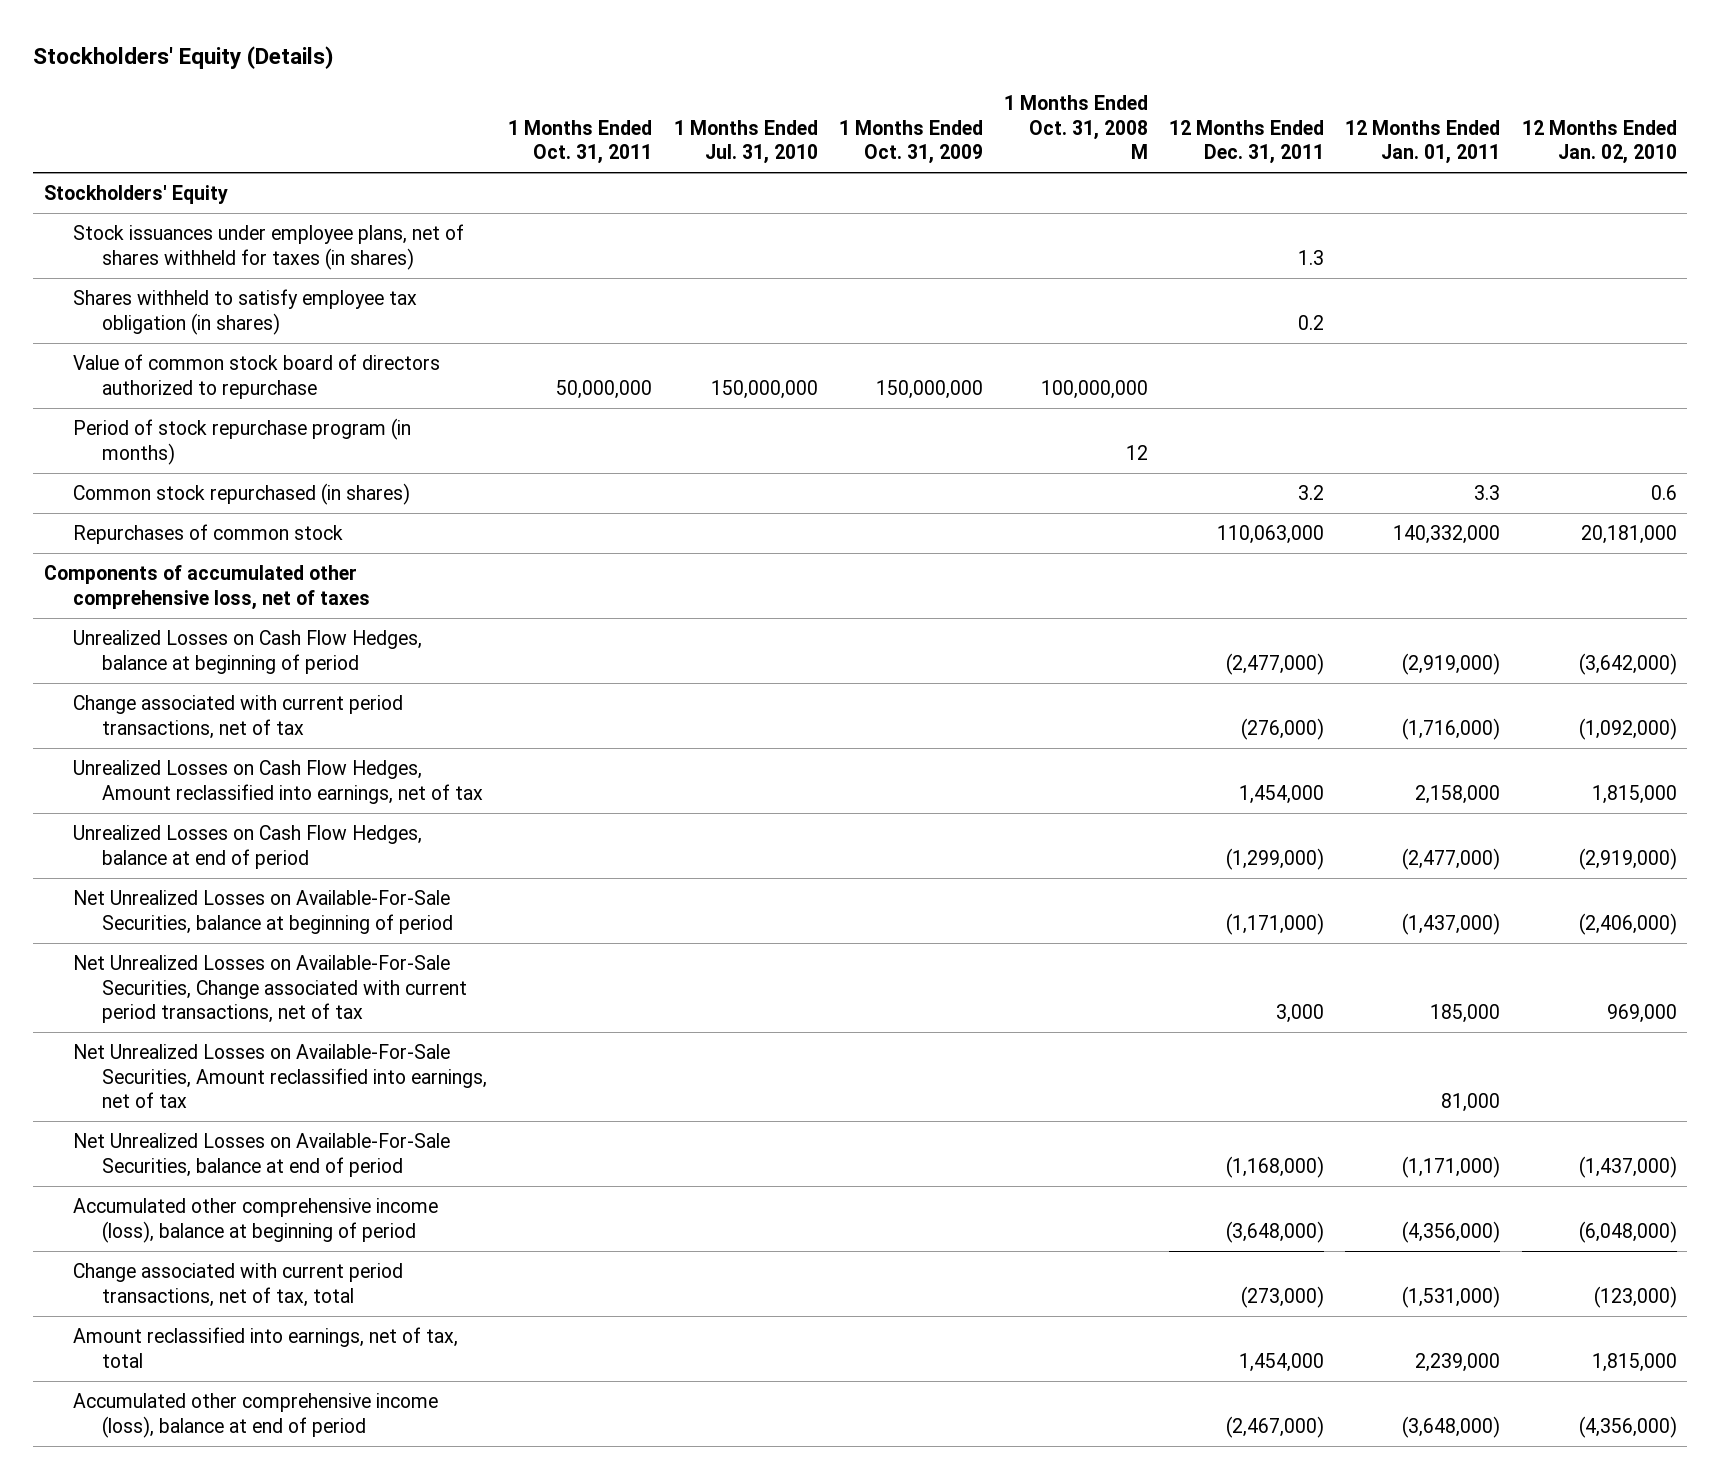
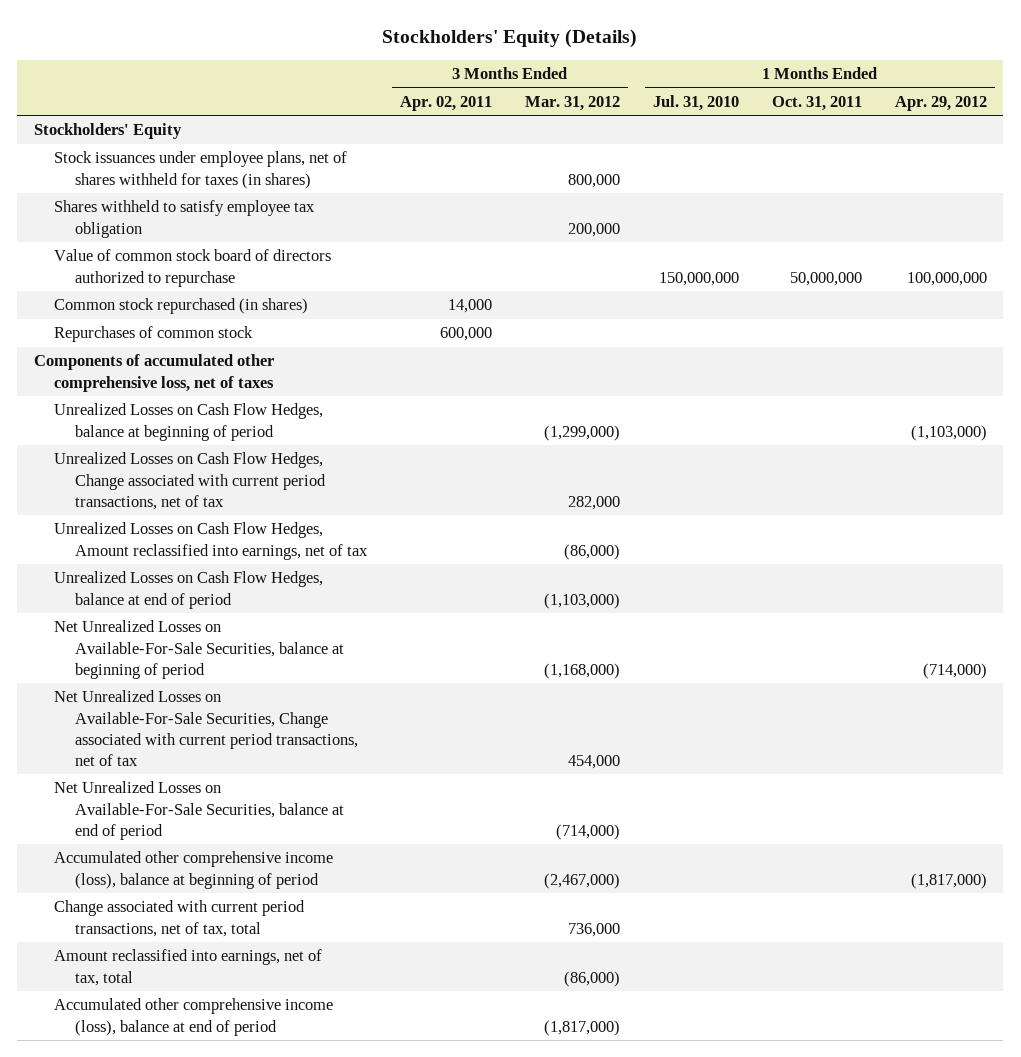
- | 1 Months Ended Oct. 31, 2011 | 1 Months Ended Jul. 31, 2010 | 1 Months Ended Oct. 31, 2009 | 1 Months Ended Oct. 31, 2008 M | 12 Months Ended Dec. 31, 2011 | 12 Months Ended Jan. 01, 2011 | 12 Months Ended Jan. 02, 2010
+ | 3 Months Ended Apr. 02, 2011 | 3 Months Ended Mar. 31, 2012 | 1 Months Ended Jul. 31, 2010 | 1 Months Ended Oct. 31, 2011 | 1 Months Ended Apr. 29, 2012
- Shares withheld to satisfy employee tax obligation (in shares) | | | | | 0.2 | |
+ Shares withheld to satisfy employee tax obligation | | 200,000 | | |
- Period of stock repurchase program (in months) | | | | 12 | | |
- Change associated with current period transactions, net of tax | | | | | (276,000) | (1,716,000) | (1,092,000)
+ Unrealized Losses on Cash Flow Hedges, Change associated with current period transactions, net of tax | | 282,000 | | |
- Net Unrealized Losses on Available-For-Sale Securities, Amount reclassified into earnings, net of tax | | | | | | 81,000 |

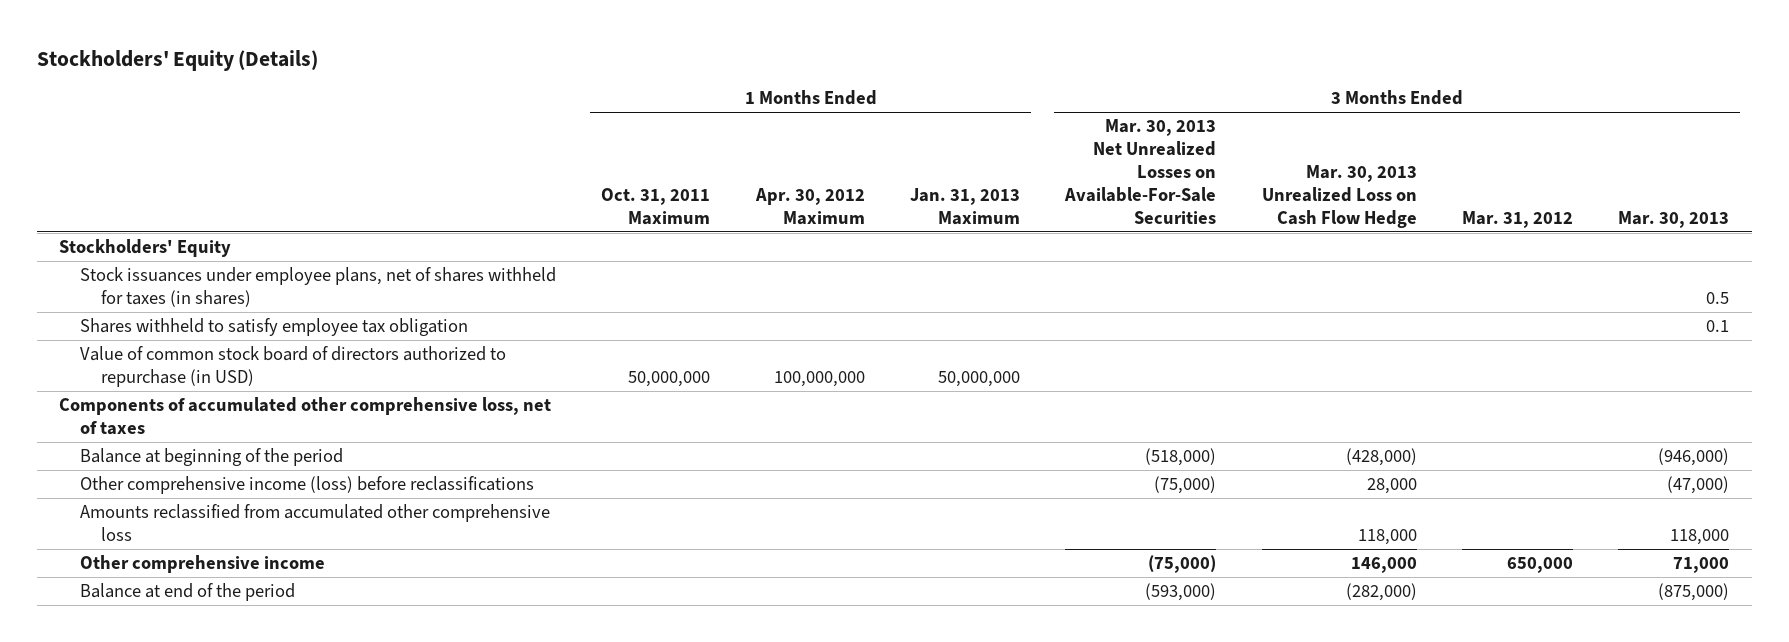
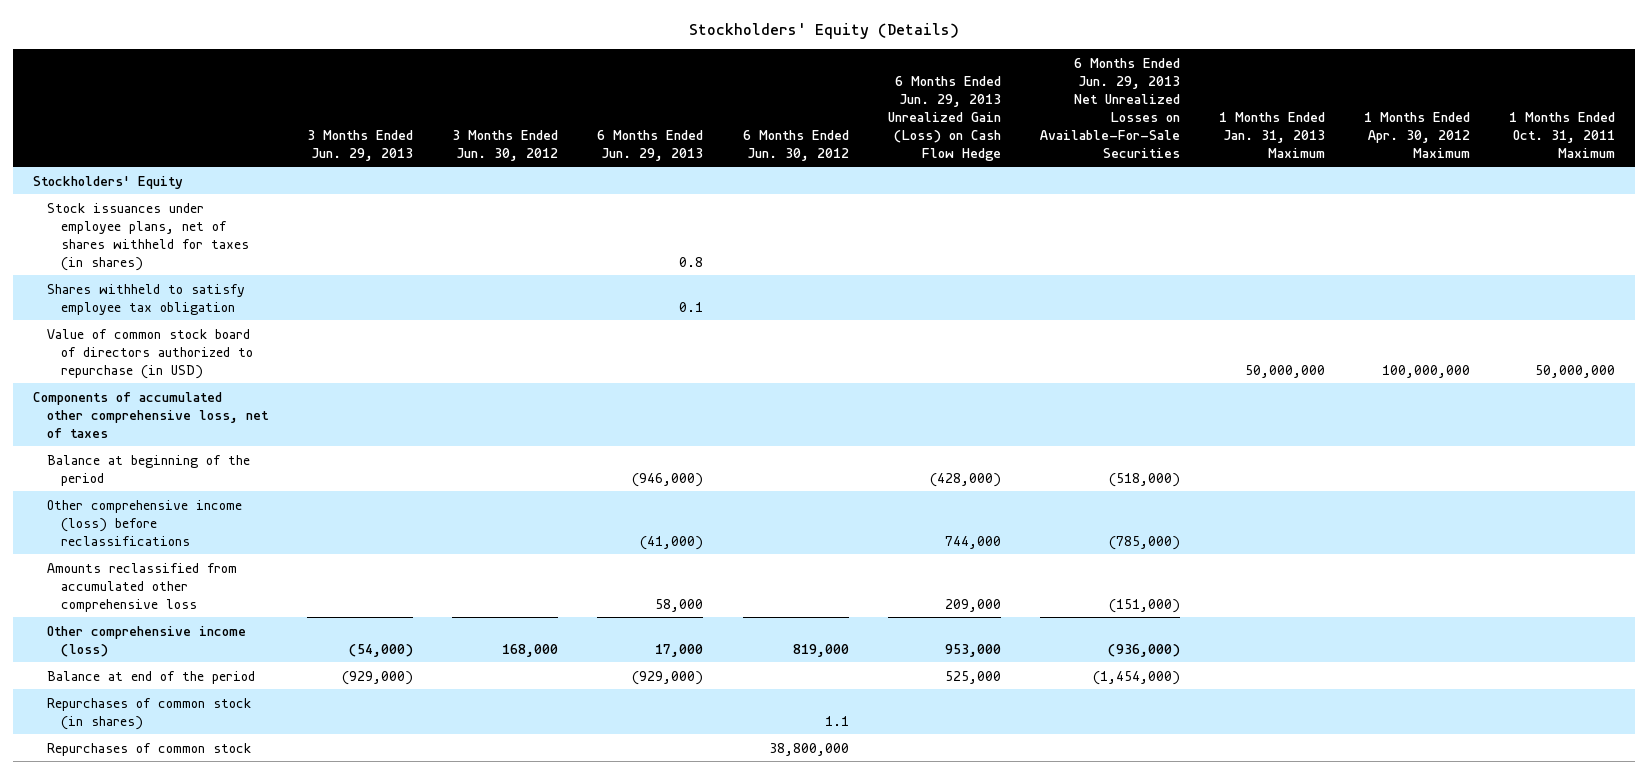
- | 1 Months Ended Oct. 31, 2011 Maximum | 1 Months Ended Apr. 30, 2012 Maximum | 1 Months Ended Jan. 31, 2013 Maximum | 3 Months Ended Mar. 30, 2013 Net Unrealized Losses on Available-For-Sale Securities | 3 Months Ended Mar. 30, 2013 Unrealized Loss on Cash Flow Hedge | 3 Months Ended Mar. 31, 2012 | 3 Months Ended Mar. 30, 2013
+ | 3 Months Ended Jun. 29, 2013 | 3 Months Ended Jun. 30, 2012 | 6 Months Ended Jun. 29, 2013 | 6 Months Ended Jun. 30, 2012 | 6 Months Ended Jun. 29, 2013 Unrealized Gain (Loss) on Cash Flow Hedge | 6 Months Ended Jun. 29, 2013 Net Unrealized Losses on Available-For-Sale Securities | 1 Months Ended Jan. 31, 2013 Maximum | 1 Months Ended Apr. 30, 2012 Maximum | 1 Months Ended Oct. 31, 2011 Maximum
- Other comprehensive income | | | | (75,000) | 146,000 | 650,000 | 71,000
+ Other comprehensive income (loss) | (54,000) | 168,000 | 17,000 | 819,000 | 953,000 | (936,000) | | |
+ Repurchases of common stock (in shares) | | | | 1.1 | | | | |
+ Repurchases of common stock | | | | 38,800,000 | | | | |

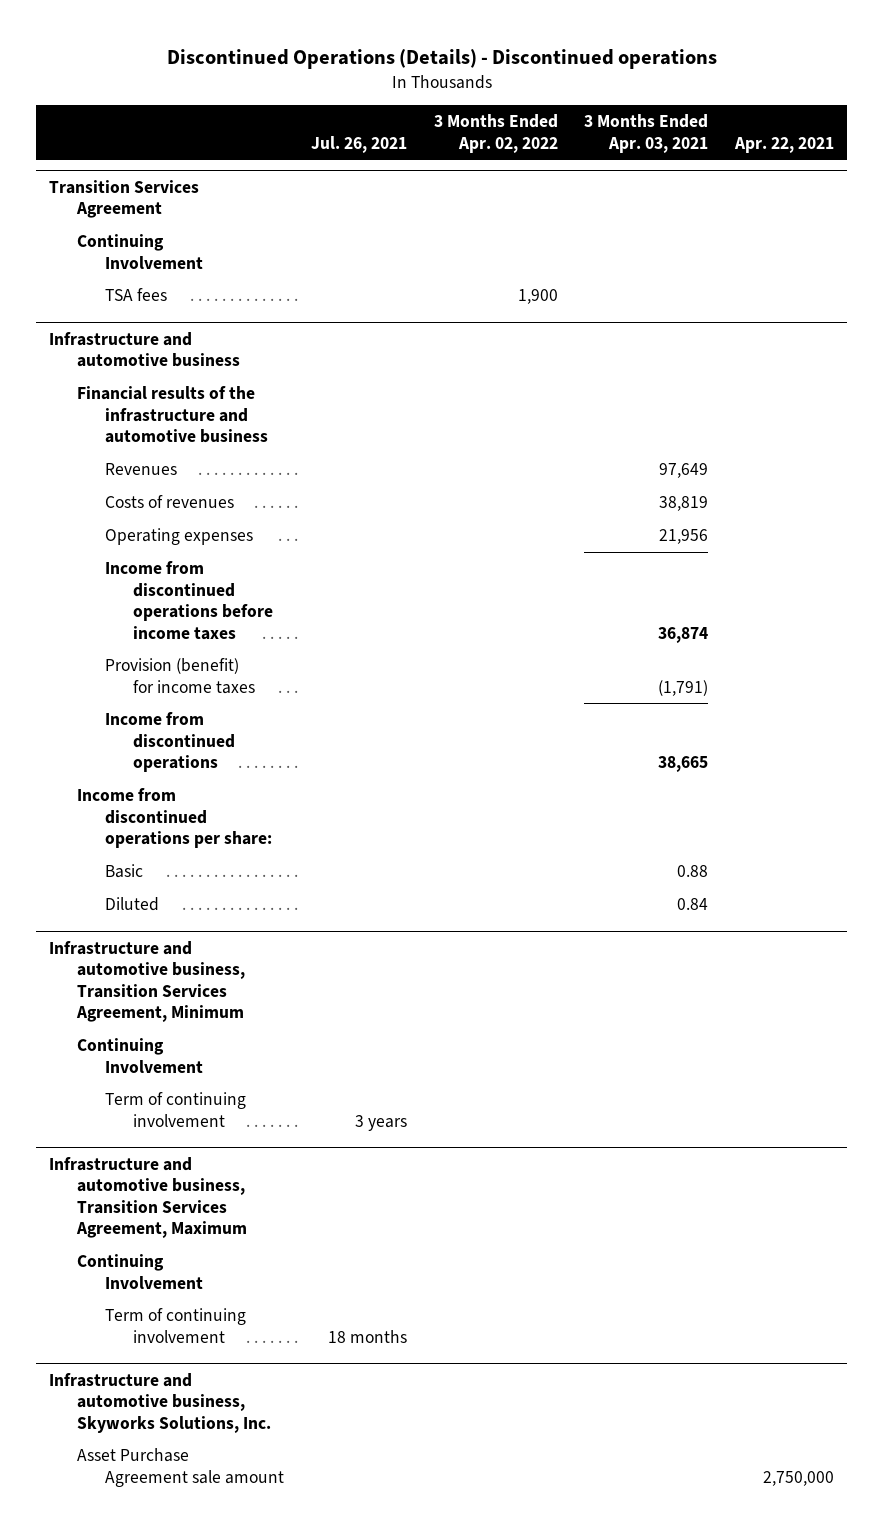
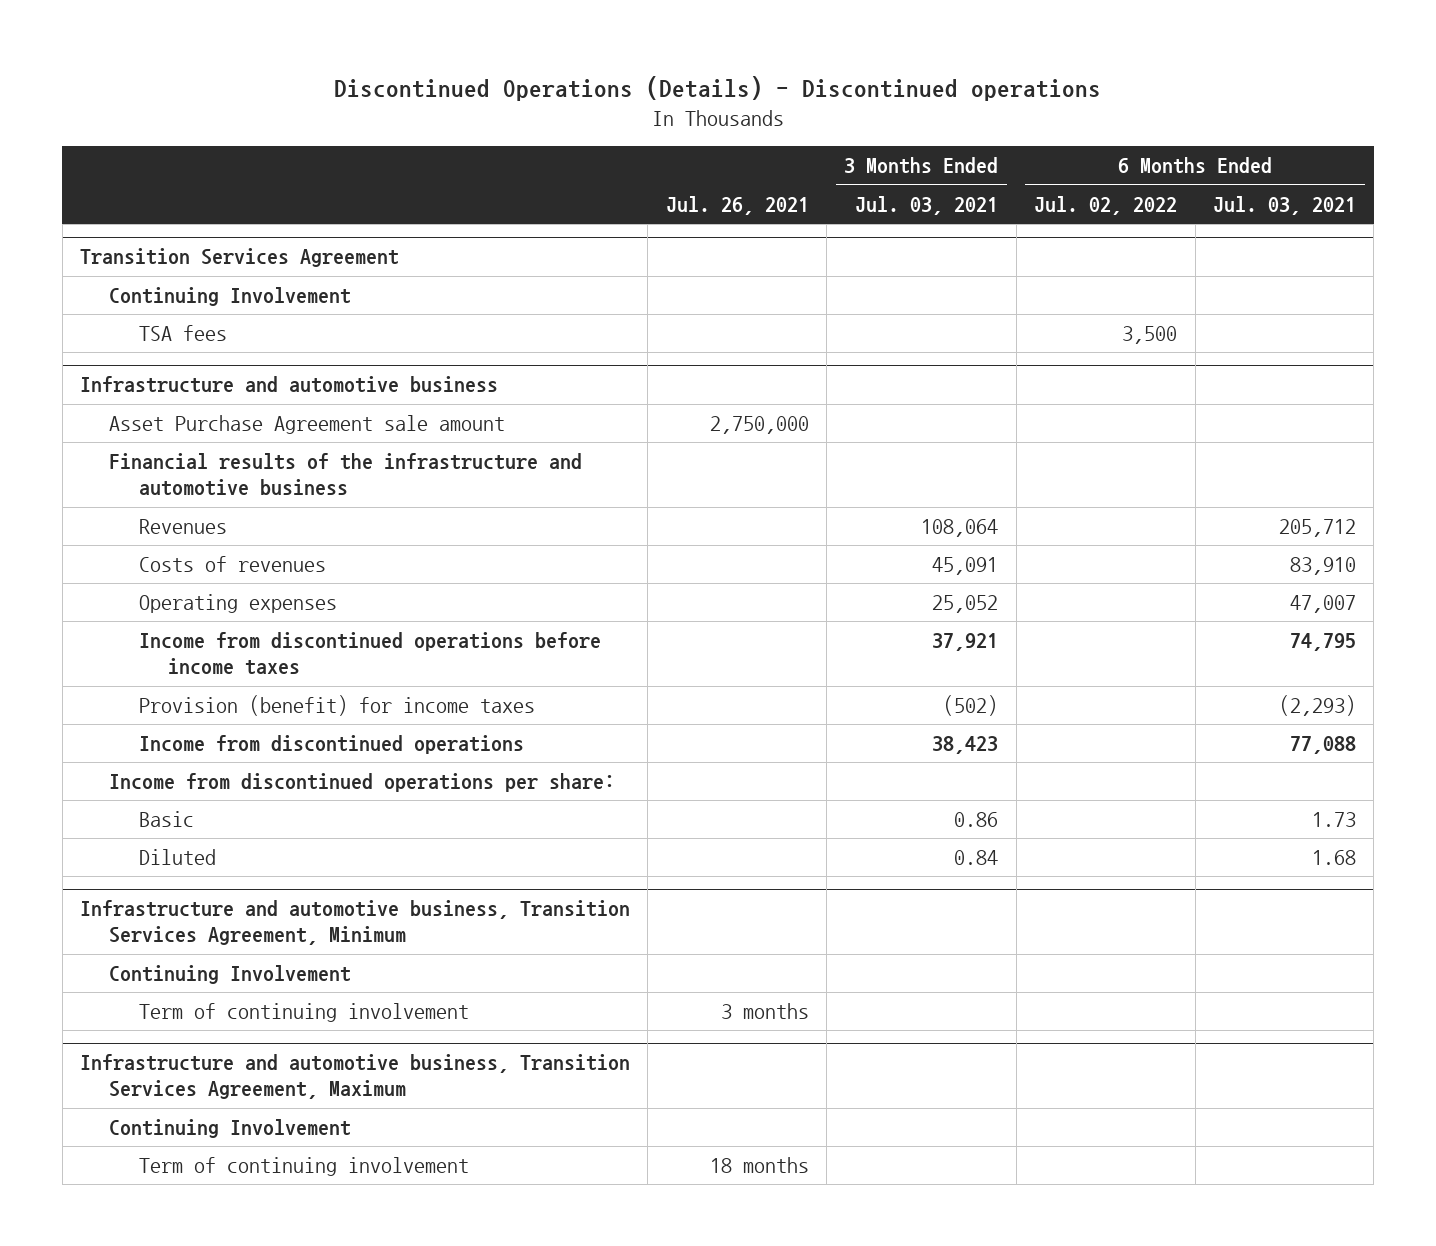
- | Jul. 26, 2021 | 3 Months Ended Apr. 02, 2022 | 3 Months Ended Apr. 03, 2021 | Apr. 22, 2021
+ | Jul. 26, 2021 | 3 Months Ended Jul. 03, 2021 | 6 Months Ended Jul. 02, 2022 | 6 Months Ended Jul. 03, 2021
@ Infrastructure and automotive business
+ Asset Purchase Agreement sale amount | 2,750,000 | | |
@ Infrastructure and automotive business, Transition Services Agreement, Minimum
- Term of continuing involvement | 3 years | | |
+ Term of continuing involvement | 3 months | | |
- Infrastructure and automotive business, Skyworks Solutions, Inc.
- Asset Purchase Agreement sale amount | | | | 2,750,000

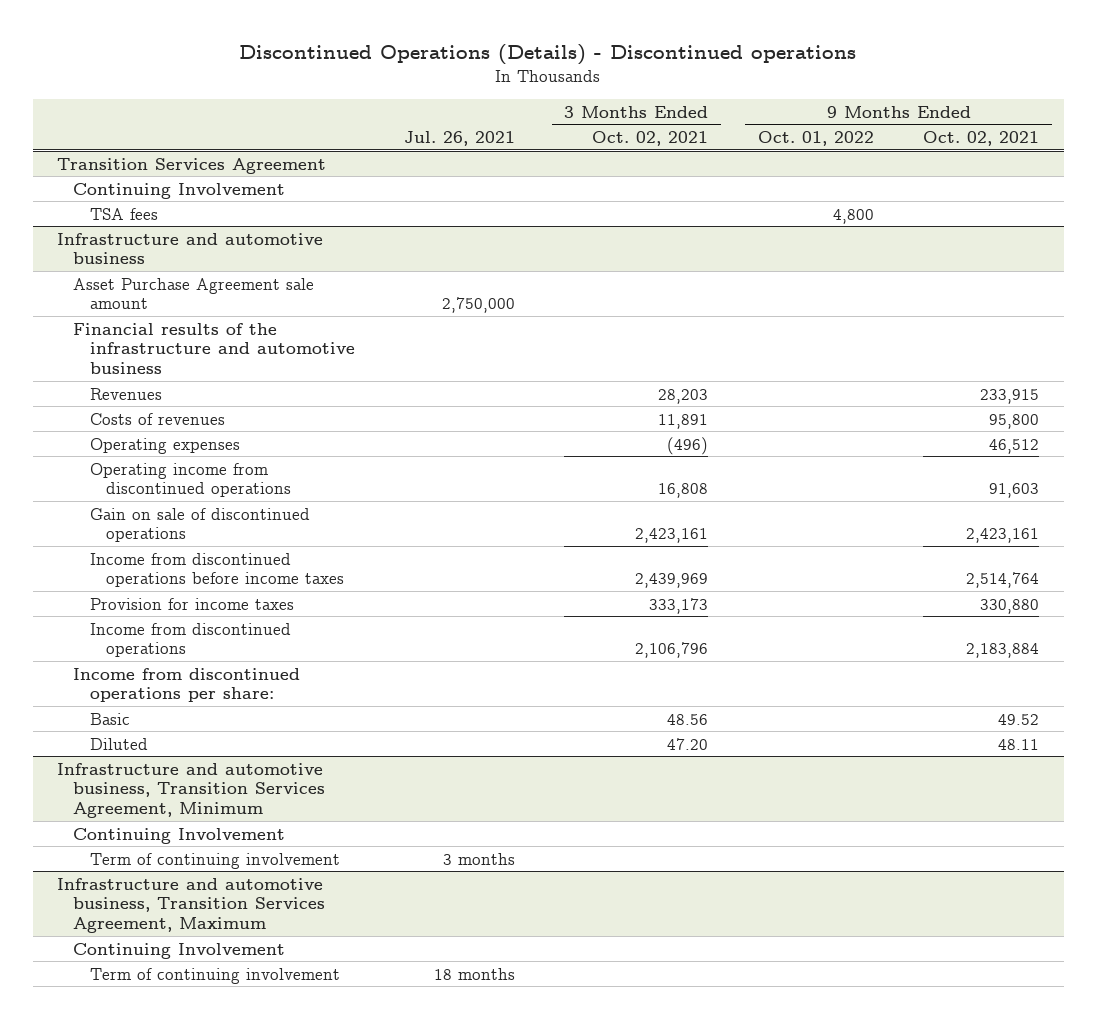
- | Jul. 26, 2021 | 3 Months Ended Jul. 03, 2021 | 6 Months Ended Jul. 02, 2022 | 6 Months Ended Jul. 03, 2021
+ | Jul. 26, 2021 | 3 Months Ended Oct. 02, 2021 | 9 Months Ended Oct. 01, 2022 | 9 Months Ended Oct. 02, 2021
@ Infrastructure and automotive business
+ Operating income from discontinued operations | | 16,808 | | 91,603
+ Gain on sale of discontinued operations | | 2,423,161 | | 2,423,161
- Provision (benefit) for income taxes | | (502) | | (2,293)
+ Provision for income taxes | | 333,173 | | 330,880

